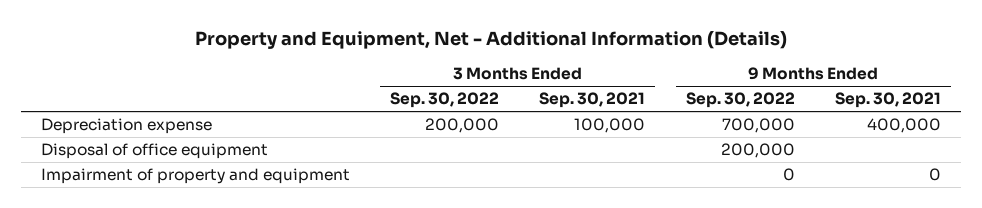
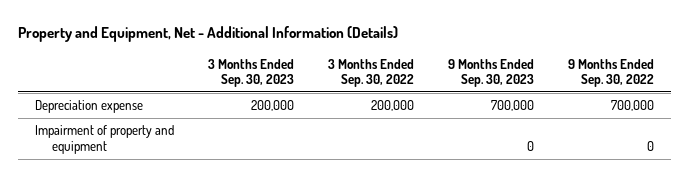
- | 3 Months Ended Sep. 30, 2022 | 3 Months Ended Sep. 30, 2021 | 9 Months Ended Sep. 30, 2022 | 9 Months Ended Sep. 30, 2021
+ | 3 Months Ended Sep. 30, 2023 | 3 Months Ended Sep. 30, 2022 | 9 Months Ended Sep. 30, 2023 | 9 Months Ended Sep. 30, 2022
- Disposal of office equipment | | | 200,000 |

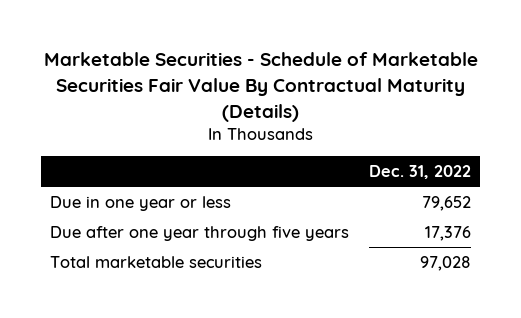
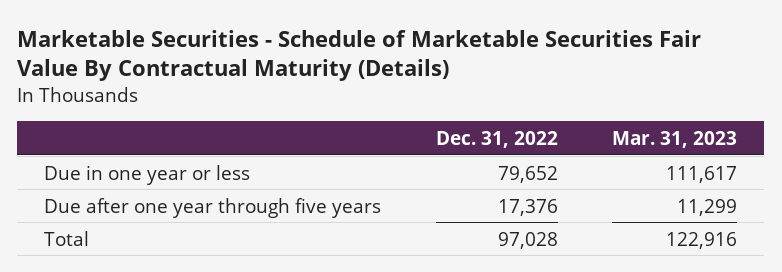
- | Dec. 31, 2022
+ | Dec. 31, 2022 | Mar. 31, 2023
- Total marketable securities | 97,028
+ Total | 97,028 | 122,916

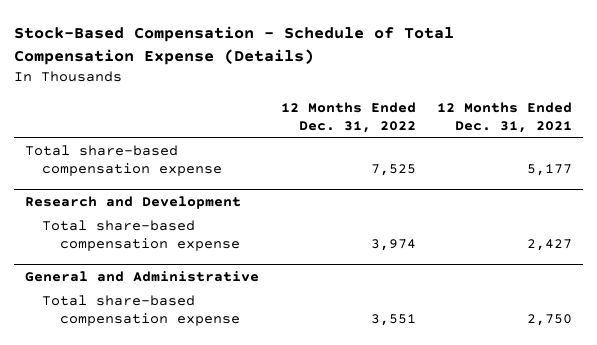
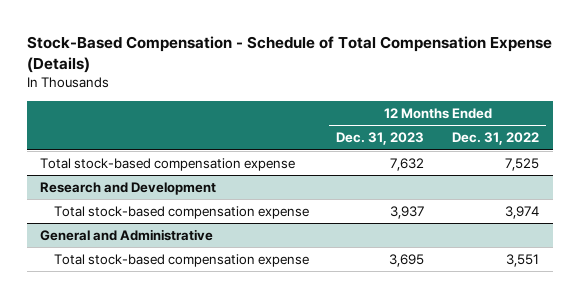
- | 12 Months Ended Dec. 31, 2022 | 12 Months Ended Dec. 31, 2021
+ | 12 Months Ended Dec. 31, 2023 | 12 Months Ended Dec. 31, 2022
- Total share-based compensation expense | 7,525 | 5,177
+ Total stock-based compensation expense | 7,632 | 7,525
@ Research and Development
- Total share-based compensation expense | 3,974 | 2,427
+ Total stock-based compensation expense | 3,937 | 3,974
@ General and Administrative
- Total share-based compensation expense | 3,551 | 2,750
+ Total stock-based compensation expense | 3,695 | 3,551

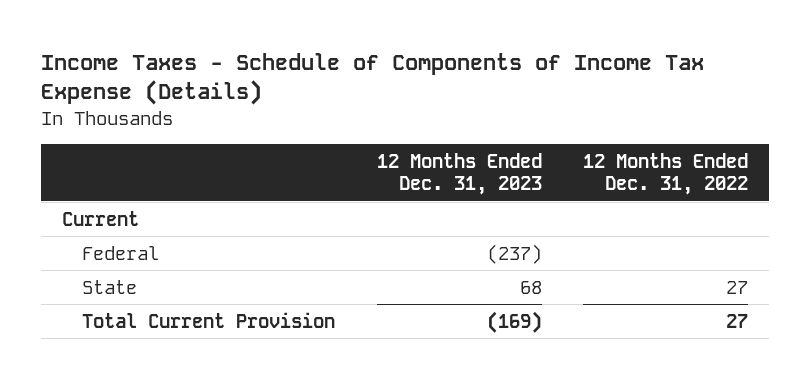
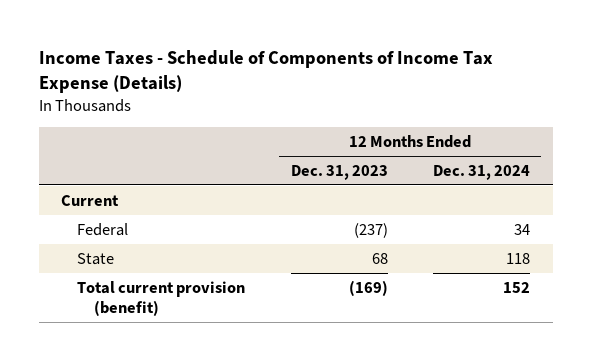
- | 12 Months Ended Dec. 31, 2023 | 12 Months Ended Dec. 31, 2022
+ | 12 Months Ended Dec. 31, 2023 | 12 Months Ended Dec. 31, 2024
- Total Current Provision | (169) | 27
+ Total current provision (benefit) | (169) | 152

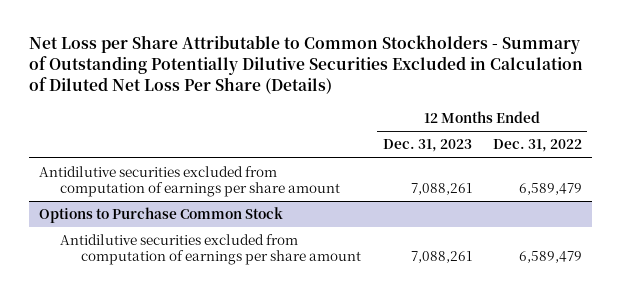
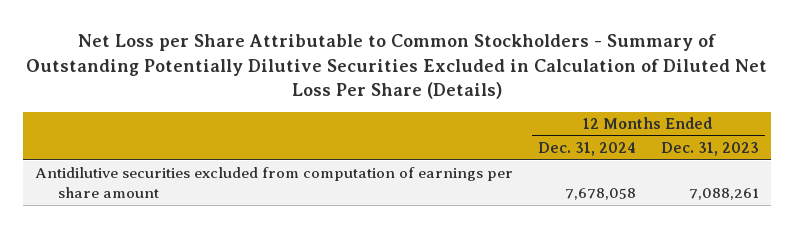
- | 12 Months Ended Dec. 31, 2023 | 12 Months Ended Dec. 31, 2022
+ | 12 Months Ended Dec. 31, 2024 | 12 Months Ended Dec. 31, 2023
- Options to Purchase Common Stock
- Antidilutive securities excluded from computation of earnings per share amount | 7,088,261 | 6,589,479

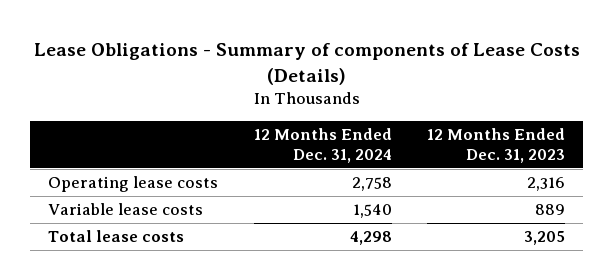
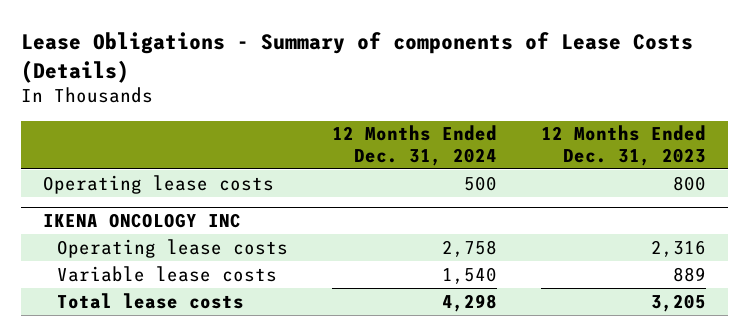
+ Operating lease costs | 500 | 800
+ IKENA ONCOLOGY INC

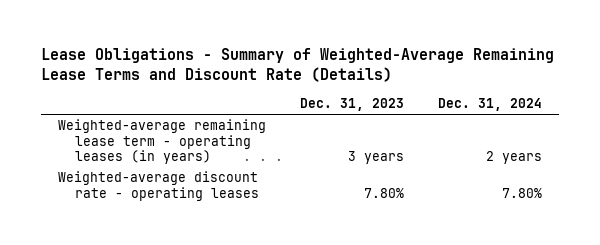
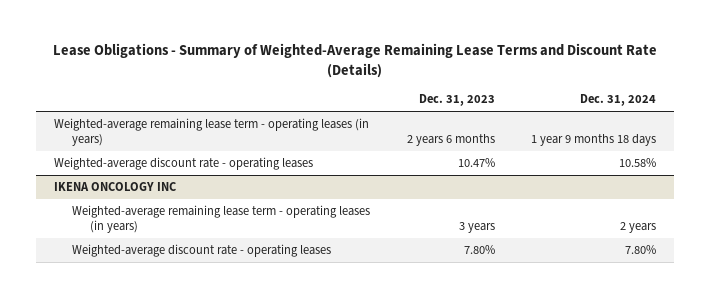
+ Weighted-average remaining lease term - operating leases (in years) | 2 years 6 months | 1 year 9 months 18 days
+ Weighted-average discount rate - operating leases | 10.47% | 10.58%
+ IKENA ONCOLOGY INC

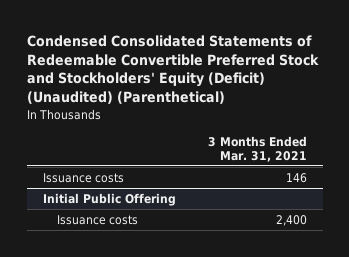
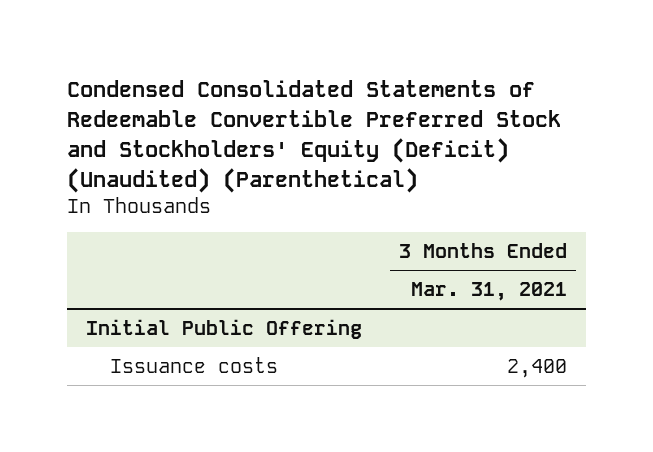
- Issuance costs | 146

